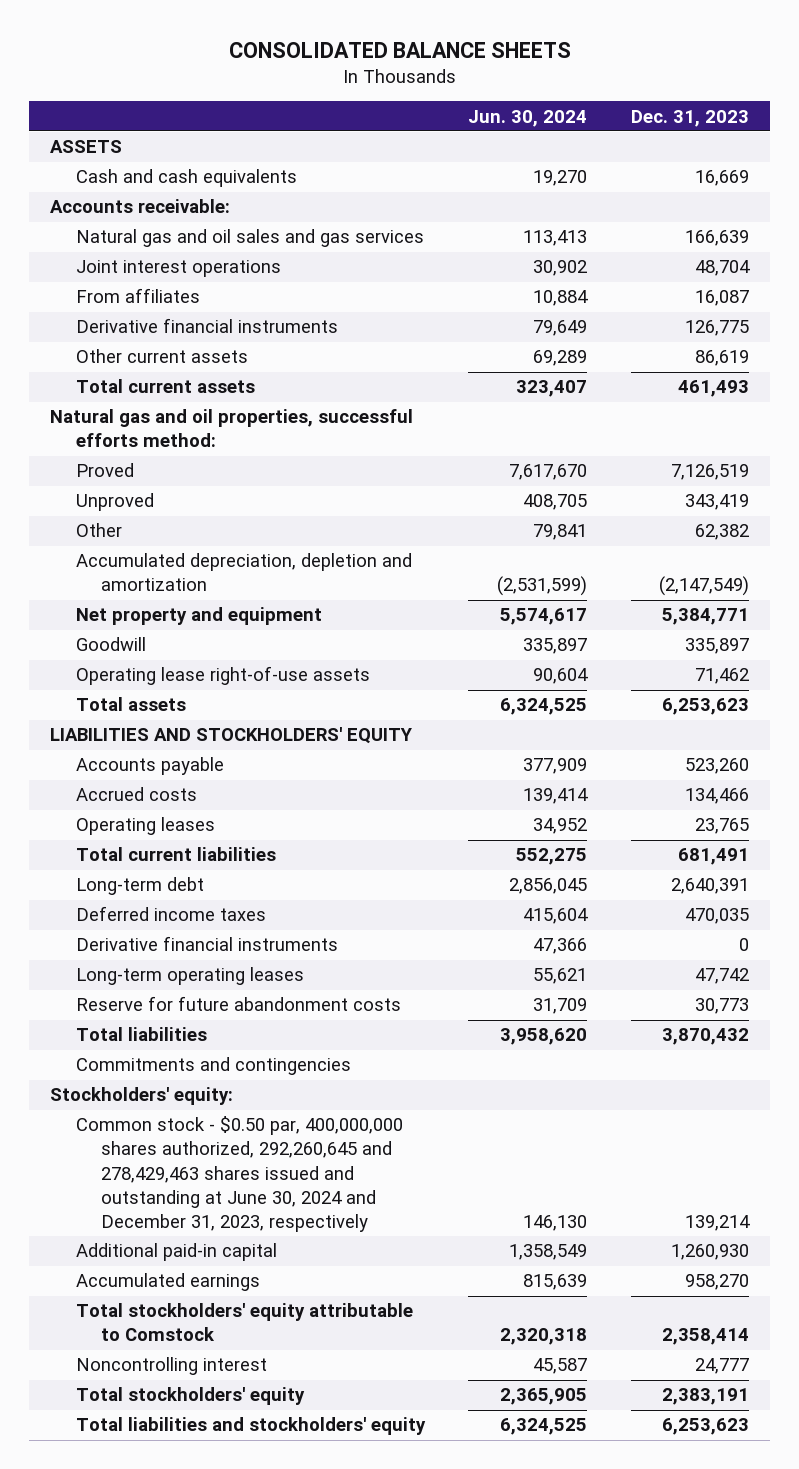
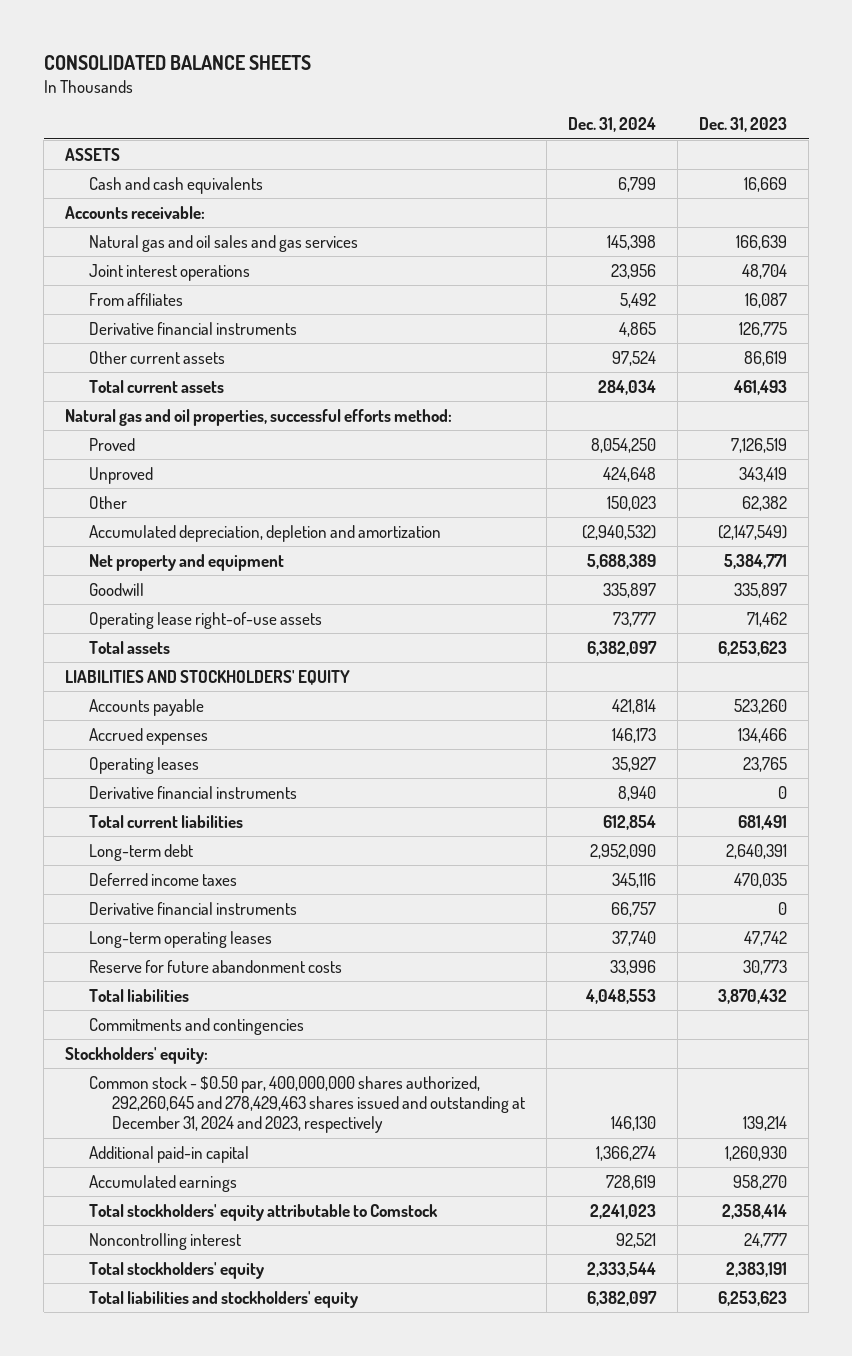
- | Jun. 30, 2024 | Dec. 31, 2023
+ | Dec. 31, 2024 | Dec. 31, 2023
- Accrued costs | 139,414 | 134,466
+ Accrued expenses | 146,173 | 134,466
+ Derivative financial instruments | 8,940 | 0
- Common stock - $0.50 par, 400,000,000 shares authorized, 292,260,645 and 278,429,463 shares issued and outstanding at June 30, 2024 and December 31, 2023, respectively | 146,130 | 139,214
+ Common stock - $0.50 par, 400,000,000 shares authorized, 292,260,645 and 278,429,463 shares issued and outstanding at December 31, 2024 and 2023, respectively | 146,130 | 139,214

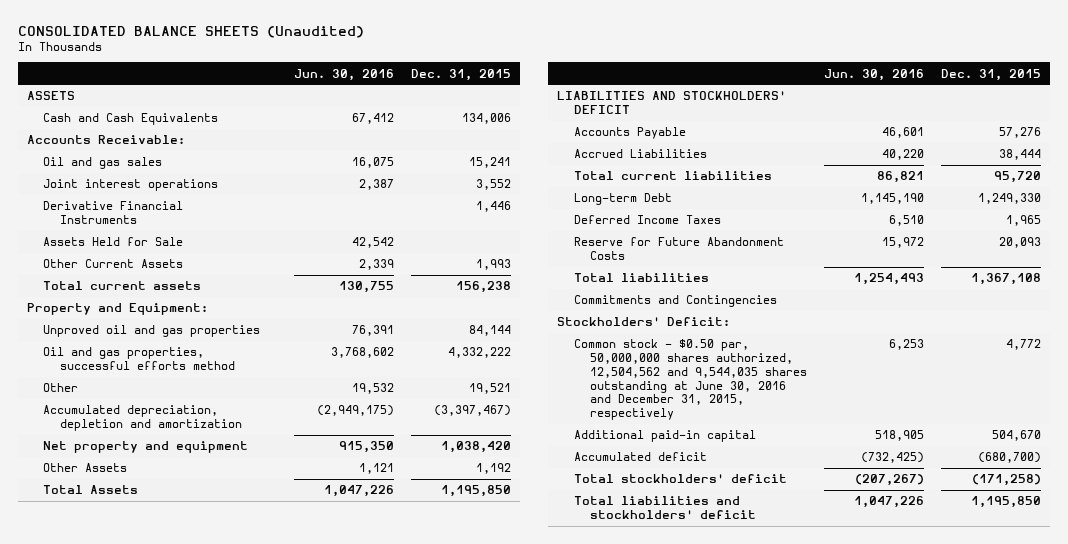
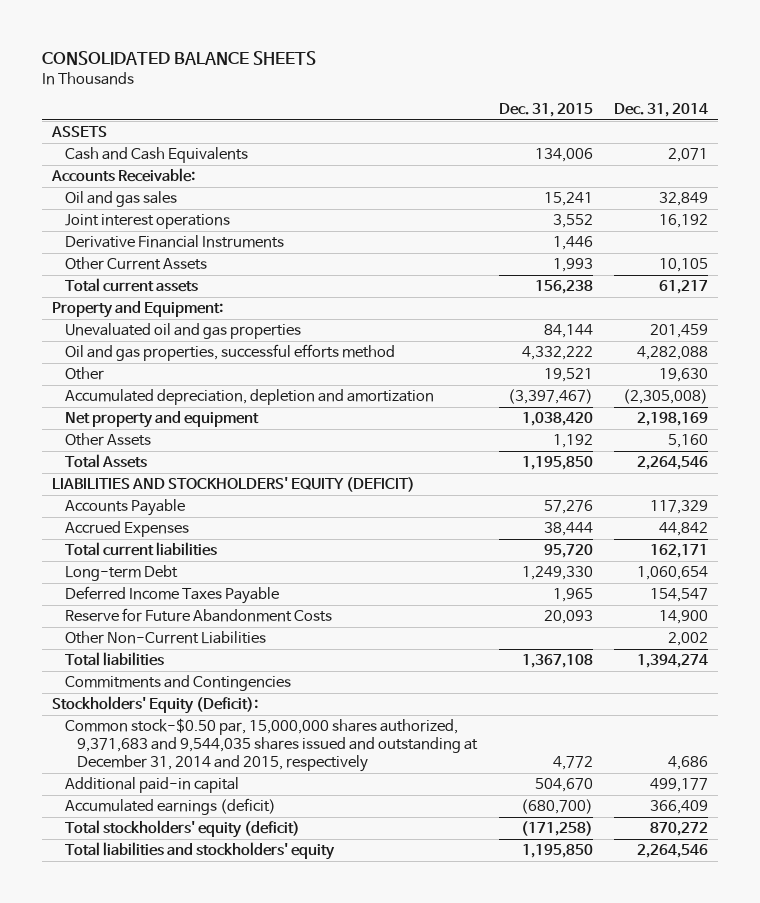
- CONSOLIDATED BALANCE SHEETS (Unaudited)
+ CONSOLIDATED BALANCE SHEETS
- | Jun. 30, 2016 | Dec. 31, 2015
+ | Dec. 31, 2015 | Dec. 31, 2014
- Assets Held for Sale | 42,542 |
- Unproved oil and gas properties | 76,391 | 84,144
+ Unevaluated oil and gas properties | 84,144 | 201,459
- LIABILITIES AND STOCKHOLDERS' DEFICIT
+ LIABILITIES AND STOCKHOLDERS' EQUITY (DEFICIT)
- Accrued Liabilities | 40,220 | 38,444
+ Accrued Expenses | 38,444 | 44,842
- Deferred Income Taxes | 6,510 | 1,965
+ Deferred Income Taxes Payable | 1,965 | 154,547
+ Other Non-Current Liabilities | | 2,002
- Stockholders' Deficit:
- Common stock - $0.50 par, 50,000,000 shares authorized, 12,504,562 and 9,544,035 shares outstanding at June 30, 2016 and December 31, 2015, respectively | 6,253 | 4,772
+ Stockholders' Equity (Deficit):
+ Common stock-$0.50 par, 15,000,000 shares authorized, 9,371,683 and 9,544,035 shares issued and outstanding at December 31, 2014 and 2015, respectively | 4,772 | 4,686
- Accumulated deficit | (732,425) | (680,700)
- Total stockholders' deficit | (207,267) | (171,258)
- Total liabilities and stockholders' deficit | 1,047,226 | 1,195,850
+ Accumulated earnings (deficit) | (680,700) | 366,409
+ Total stockholders' equity (deficit) | (171,258) | 870,272
+ Total liabilities and stockholders' equity | 1,195,850 | 2,264,546

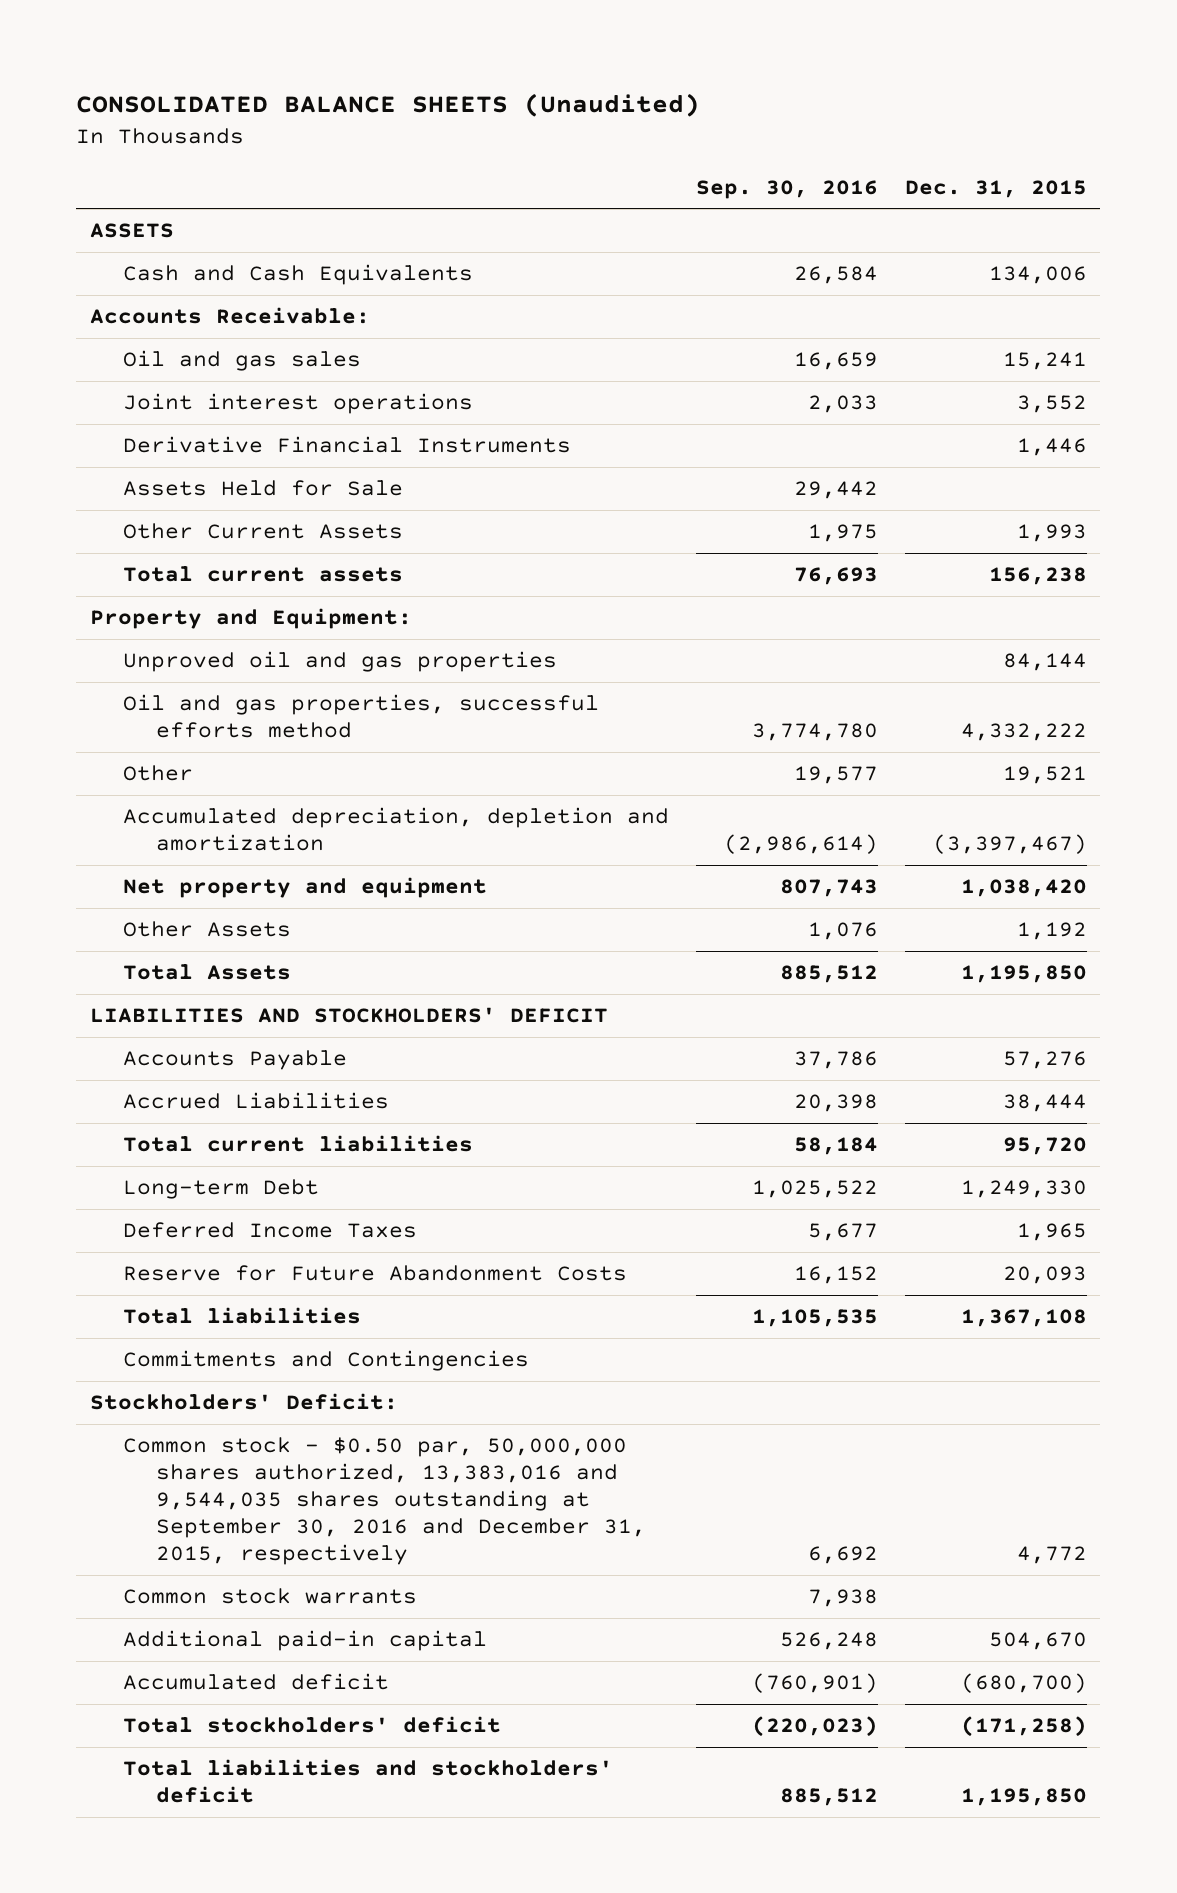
- CONSOLIDATED BALANCE SHEETS
+ CONSOLIDATED BALANCE SHEETS (Unaudited)
- | Dec. 31, 2015 | Dec. 31, 2014
+ | Sep. 30, 2016 | Dec. 31, 2015
+ Assets Held for Sale | 29,442 |
- Unevaluated oil and gas properties | 84,144 | 201,459
+ Unproved oil and gas properties | | 84,144
- LIABILITIES AND STOCKHOLDERS' EQUITY (DEFICIT)
+ LIABILITIES AND STOCKHOLDERS' DEFICIT
- Accrued Expenses | 38,444 | 44,842
+ Accrued Liabilities | 20,398 | 38,444
- Deferred Income Taxes Payable | 1,965 | 154,547
+ Deferred Income Taxes | 5,677 | 1,965
- Other Non-Current Liabilities | | 2,002
- Stockholders' Equity (Deficit):
- Common stock-$0.50 par, 15,000,000 shares authorized, 9,371,683 and 9,544,035 shares issued and outstanding at December 31, 2014 and 2015, respectively | 4,772 | 4,686
+ Stockholders' Deficit:
+ Common stock - $0.50 par, 50,000,000 shares authorized, 13,383,016 and 9,544,035 shares outstanding at September 30, 2016 and December 31, 2015, respectively | 6,692 | 4,772
+ Common stock warrants | 7,938 |
- Accumulated earnings (deficit) | (680,700) | 366,409
- Total stockholders' equity (deficit) | (171,258) | 870,272
- Total liabilities and stockholders' equity | 1,195,850 | 2,264,546
+ Accumulated deficit | (760,901) | (680,700)
+ Total stockholders' deficit | (220,023) | (171,258)
+ Total liabilities and stockholders' deficit | 885,512 | 1,195,850

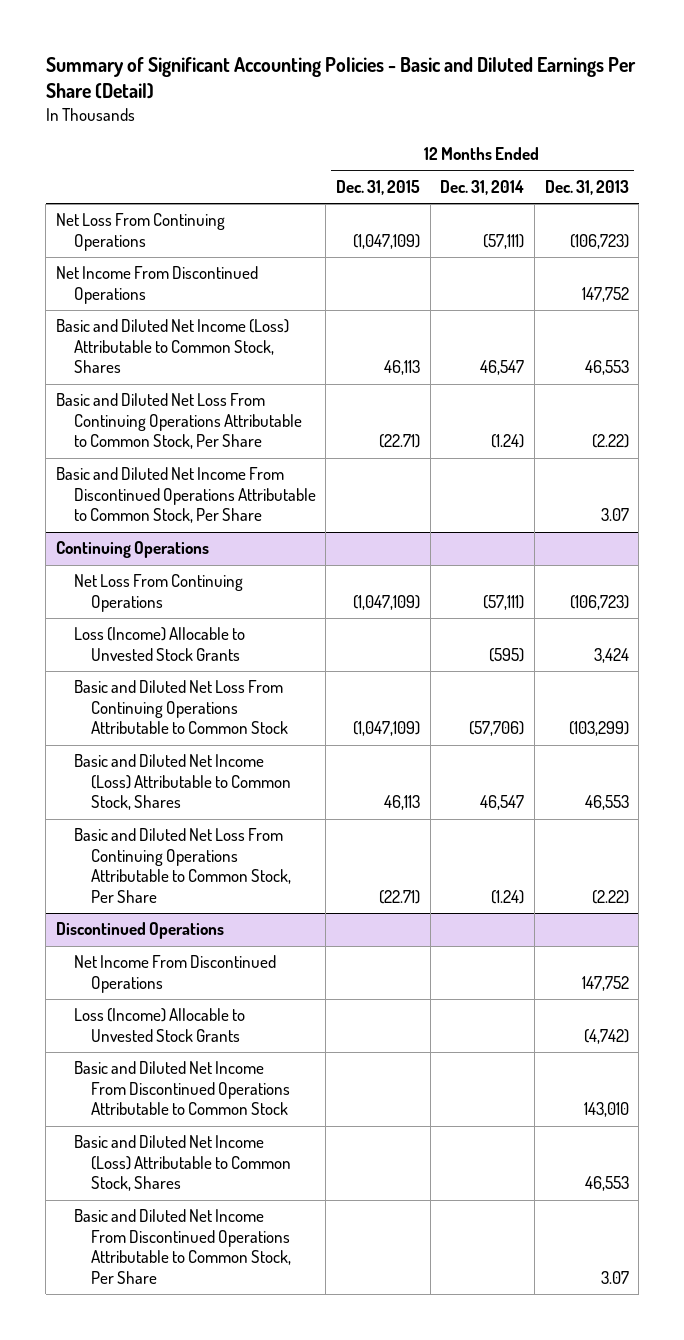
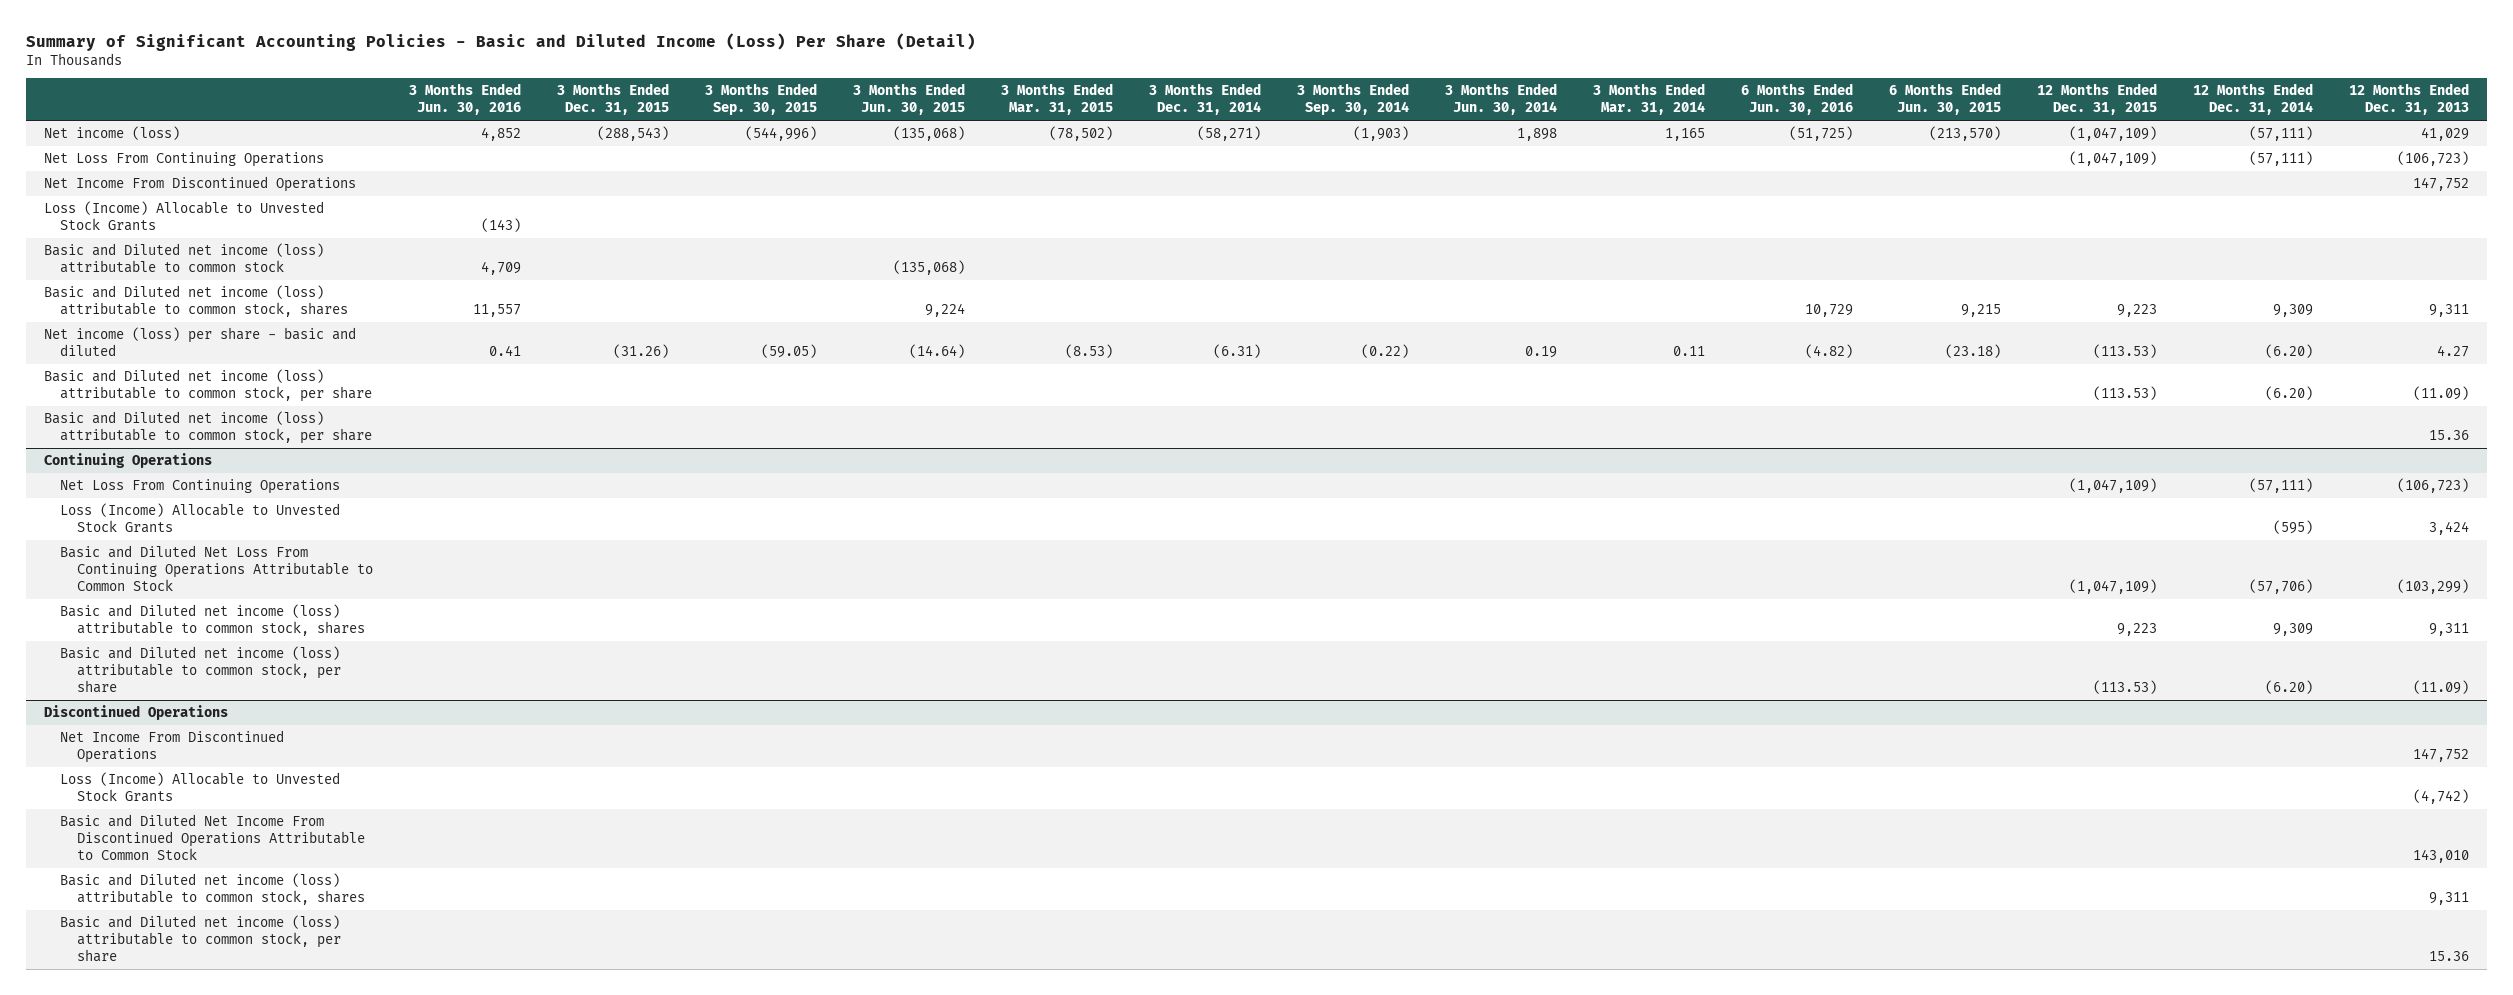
- Summary of Significant Accounting Policies - Basic and Diluted Earnings Per Share (Detail)
+ Summary of Significant Accounting Policies - Basic and Diluted Income (Loss) Per Share (Detail)
- | 12 Months Ended Dec. 31, 2015 | 12 Months Ended Dec. 31, 2014 | 12 Months Ended Dec. 31, 2013
+ | 3 Months Ended Jun. 30, 2016 | 3 Months Ended Dec. 31, 2015 | 3 Months Ended Sep. 30, 2015 | 3 Months Ended Jun. 30, 2015 | 3 Months Ended Mar. 31, 2015 | 3 Months Ended Dec. 31, 2014 | 3 Months Ended Sep. 30, 2014 | 3 Months Ended Jun. 30, 2014 | 3 Months Ended Mar. 31, 2014 | 6 Months Ended Jun. 30, 2016 | 6 Months Ended Jun. 30, 2015 | 12 Months Ended Dec. 31, 2015 | 12 Months Ended Dec. 31, 2014 | 12 Months Ended Dec. 31, 2013
+ Net income (loss) | 4,852 | (288,543) | (544,996) | (135,068) | (78,502) | (58,271) | (1,903) | 1,898 | 1,165 | (51,725) | (213,570) | (1,047,109) | (57,111) | 41,029
- Basic and Diluted Net Income (Loss) Attributable to Common Stock, Shares | 46,113 | 46,547 | 46,553
- Basic and Diluted Net Loss From Continuing Operations Attributable to Common Stock, Per Share | (22.71) | (1.24) | (2.22)
- Basic and Diluted Net Income From Discontinued Operations Attributable to Common Stock, Per Share | | | 3.07
+ Loss (Income) Allocable to Unvested Stock Grants | (143) | | | | | | | | | | | | |
+ Basic and Diluted net income (loss) attributable to common stock | 4,709 | | | (135,068) | | | | | | | | | |
+ Basic and Diluted net income (loss) attributable to common stock, shares | 11,557 | | | 9,224 | | | | | | 10,729 | 9,215 | 9,223 | 9,309 | 9,311
+ Net income (loss) per share - basic and diluted | 0.41 | (31.26) | (59.05) | (14.64) | (8.53) | (6.31) | (0.22) | 0.19 | 0.11 | (4.82) | (23.18) | (113.53) | (6.20) | 4.27
+ Basic and Diluted net income (loss) attributable to common stock, per share | | | | | | | | | | | | (113.53) | (6.20) | (11.09)
+ Basic and Diluted net income (loss) attributable to common stock, per share | | | | | | | | | | | | | | 15.36
@ Continuing Operations
- Basic and Diluted Net Income (Loss) Attributable to Common Stock, Shares | 46,113 | 46,547 | 46,553
- Basic and Diluted Net Loss From Continuing Operations Attributable to Common Stock, Per Share | (22.71) | (1.24) | (2.22)
+ Basic and Diluted net income (loss) attributable to common stock, shares | | | | | | | | | | | | 9,223 | 9,309 | 9,311
+ Basic and Diluted net income (loss) attributable to common stock, per share | | | | | | | | | | | | (113.53) | (6.20) | (11.09)
@ Discontinued Operations
- Basic and Diluted Net Income (Loss) Attributable to Common Stock, Shares | | | 46,553
- Basic and Diluted Net Income From Discontinued Operations Attributable to Common Stock, Per Share | | | 3.07
+ Basic and Diluted net income (loss) attributable to common stock, shares | | | | | | | | | | | | | | 9,311
+ Basic and Diluted net income (loss) attributable to common stock, per share | | | | | | | | | | | | | | 15.36

